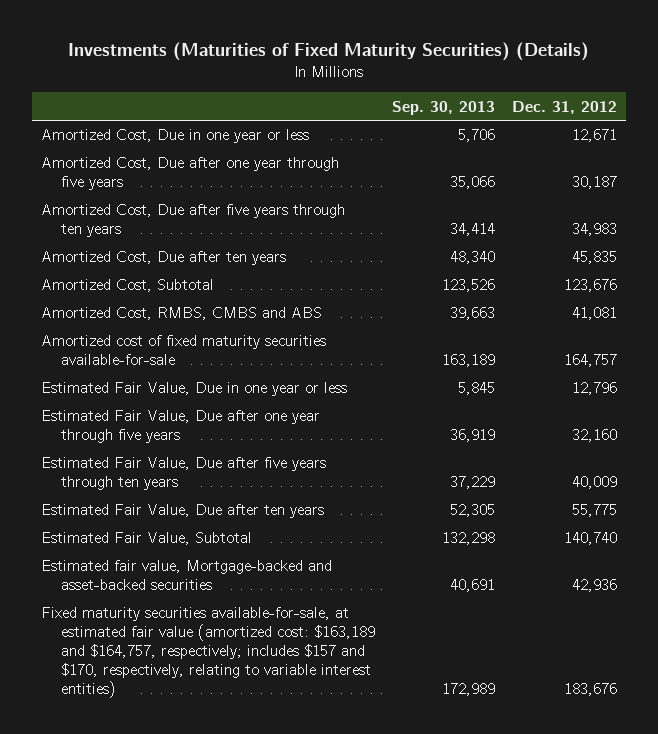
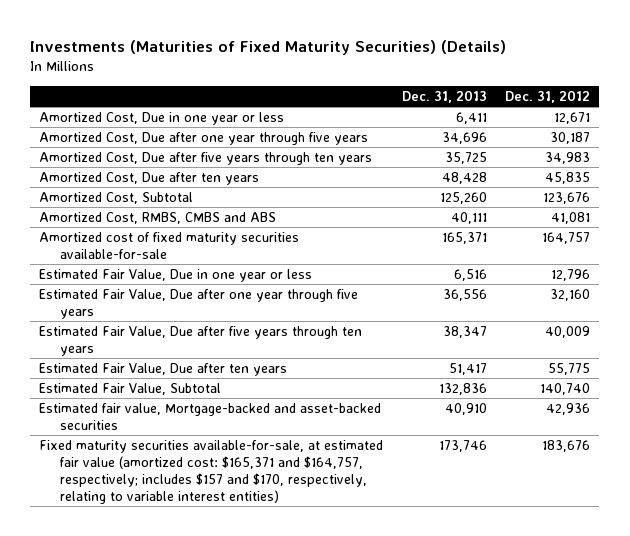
- | Sep. 30, 2013 | Dec. 31, 2012
+ | Dec. 31, 2013 | Dec. 31, 2012
- Fixed maturity securities available-for-sale, at estimated fair value (amortized cost: $163,189 and $164,757, respectively; includes $157 and $170, respectively, relating to variable interest entities) | 172,989 | 183,676
+ Fixed maturity securities available-for-sale, at estimated fair value (amortized cost: $165,371 and $164,757, respectively; includes $157 and $170, respectively, relating to variable interest entities) | 173,746 | 183,676

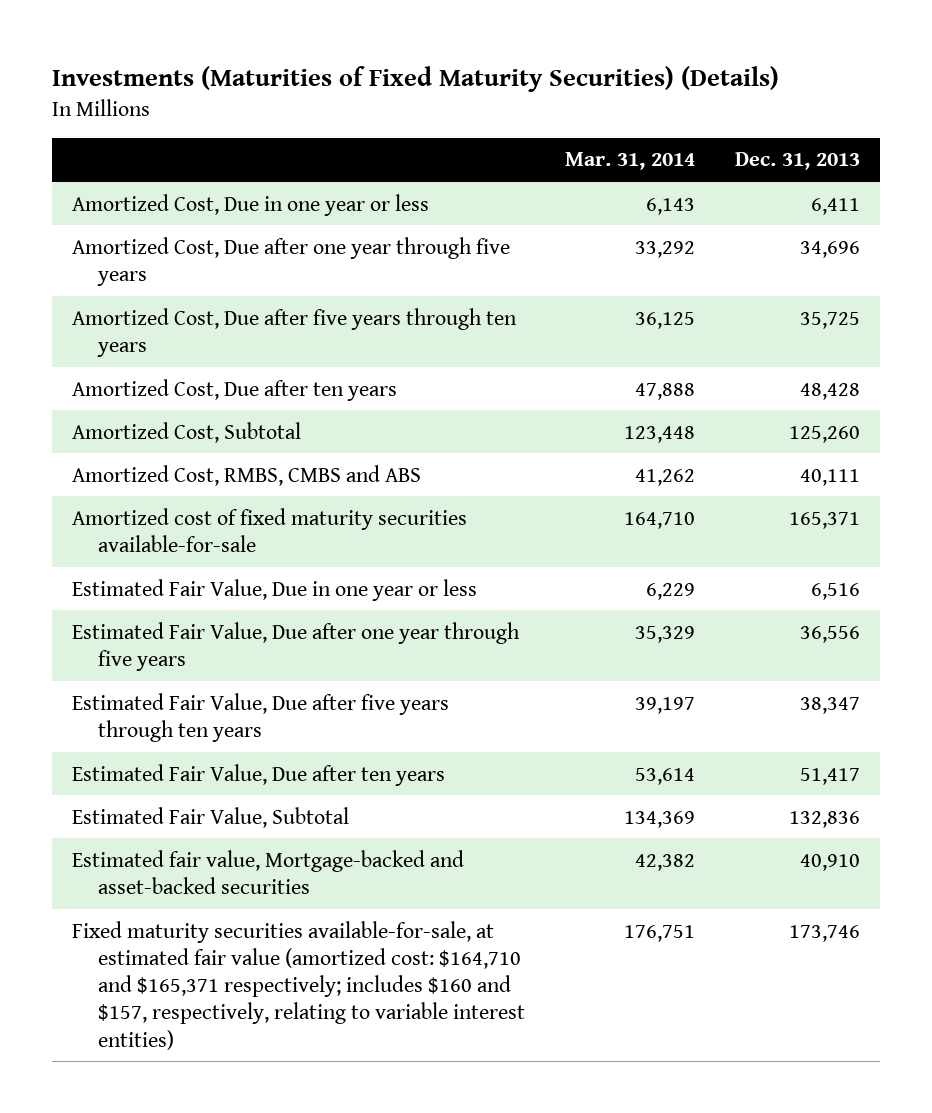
- | Dec. 31, 2013 | Dec. 31, 2012
+ | Mar. 31, 2014 | Dec. 31, 2013
- Fixed maturity securities available-for-sale, at estimated fair value (amortized cost: $165,371 and $164,757, respectively; includes $157 and $170, respectively, relating to variable interest entities) | 173,746 | 183,676
+ Fixed maturity securities available-for-sale, at estimated fair value (amortized cost: $164,710 and $165,371 respectively; includes $160 and $157, respectively, relating to variable interest entities) | 176,751 | 173,746

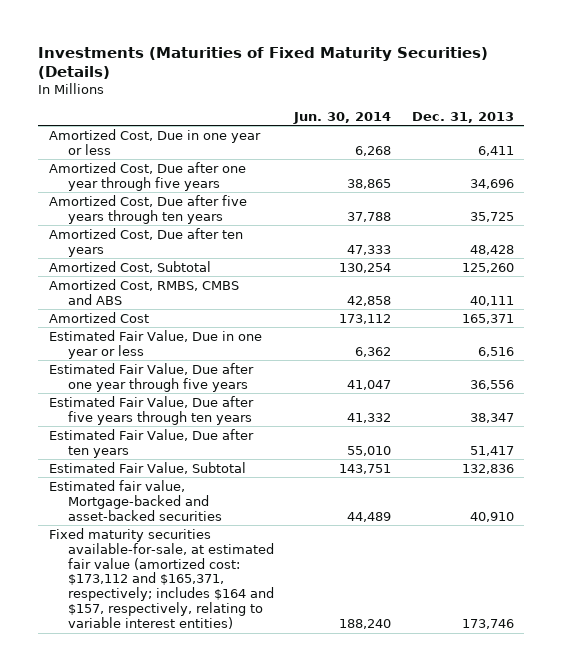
- | Mar. 31, 2014 | Dec. 31, 2013
+ | Jun. 30, 2014 | Dec. 31, 2013
- Amortized cost of fixed maturity securities available-for-sale | 164,710 | 165,371
+ Amortized Cost | 173,112 | 165,371
- Fixed maturity securities available-for-sale, at estimated fair value (amortized cost: $164,710 and $165,371 respectively; includes $160 and $157, respectively, relating to variable interest entities) | 176,751 | 173,746
+ Fixed maturity securities available-for-sale, at estimated fair value (amortized cost: $173,112 and $165,371, respectively; includes $164 and $157, respectively, relating to variable interest entities) | 188,240 | 173,746

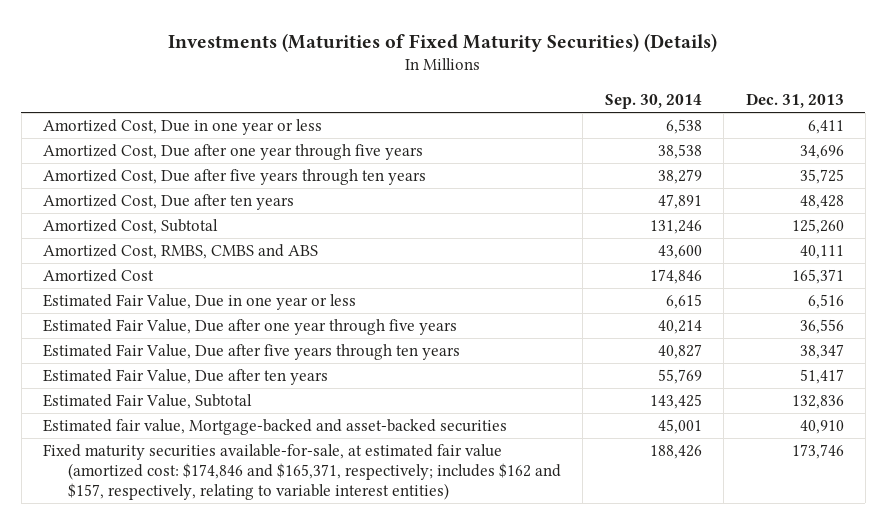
- | Jun. 30, 2014 | Dec. 31, 2013
+ | Sep. 30, 2014 | Dec. 31, 2013
- Fixed maturity securities available-for-sale, at estimated fair value (amortized cost: $173,112 and $165,371, respectively; includes $164 and $157, respectively, relating to variable interest entities) | 188,240 | 173,746
+ Fixed maturity securities available-for-sale, at estimated fair value (amortized cost: $174,846 and $165,371, respectively; includes $162 and $157, respectively, relating to variable interest entities) | 188,426 | 173,746

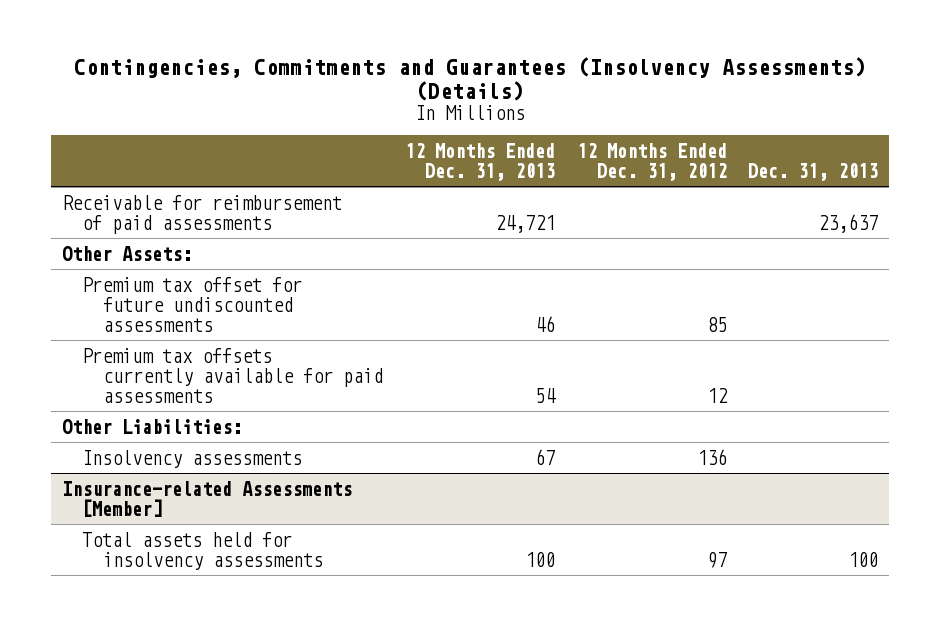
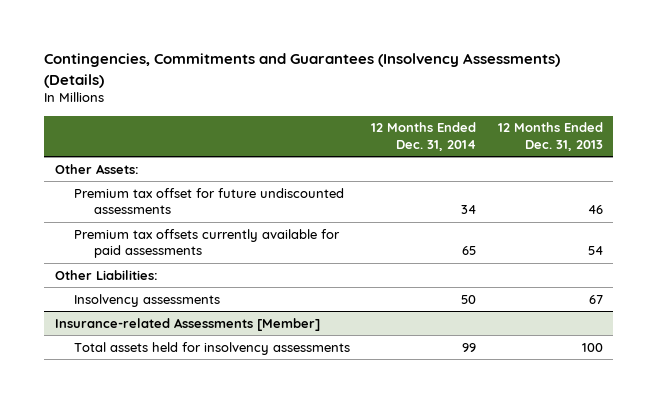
- | 12 Months Ended Dec. 31, 2013 | 12 Months Ended Dec. 31, 2012 | Dec. 31, 2013
+ | 12 Months Ended Dec. 31, 2014 | 12 Months Ended Dec. 31, 2013
- Receivable for reimbursement of paid assessments | 24,721 | | 23,637

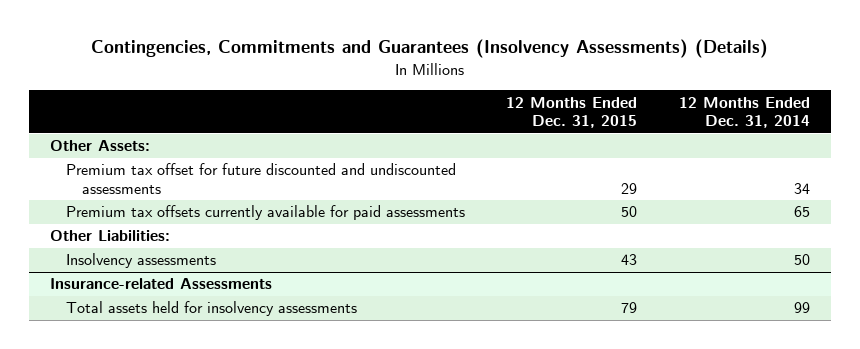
- | 12 Months Ended Dec. 31, 2014 | 12 Months Ended Dec. 31, 2013
+ | 12 Months Ended Dec. 31, 2015 | 12 Months Ended Dec. 31, 2014
- Premium tax offset for future undiscounted assessments | 34 | 46
+ Premium tax offset for future discounted and undiscounted assessments | 29 | 34
- Insurance-related Assessments [Member]
+ Insurance-related Assessments

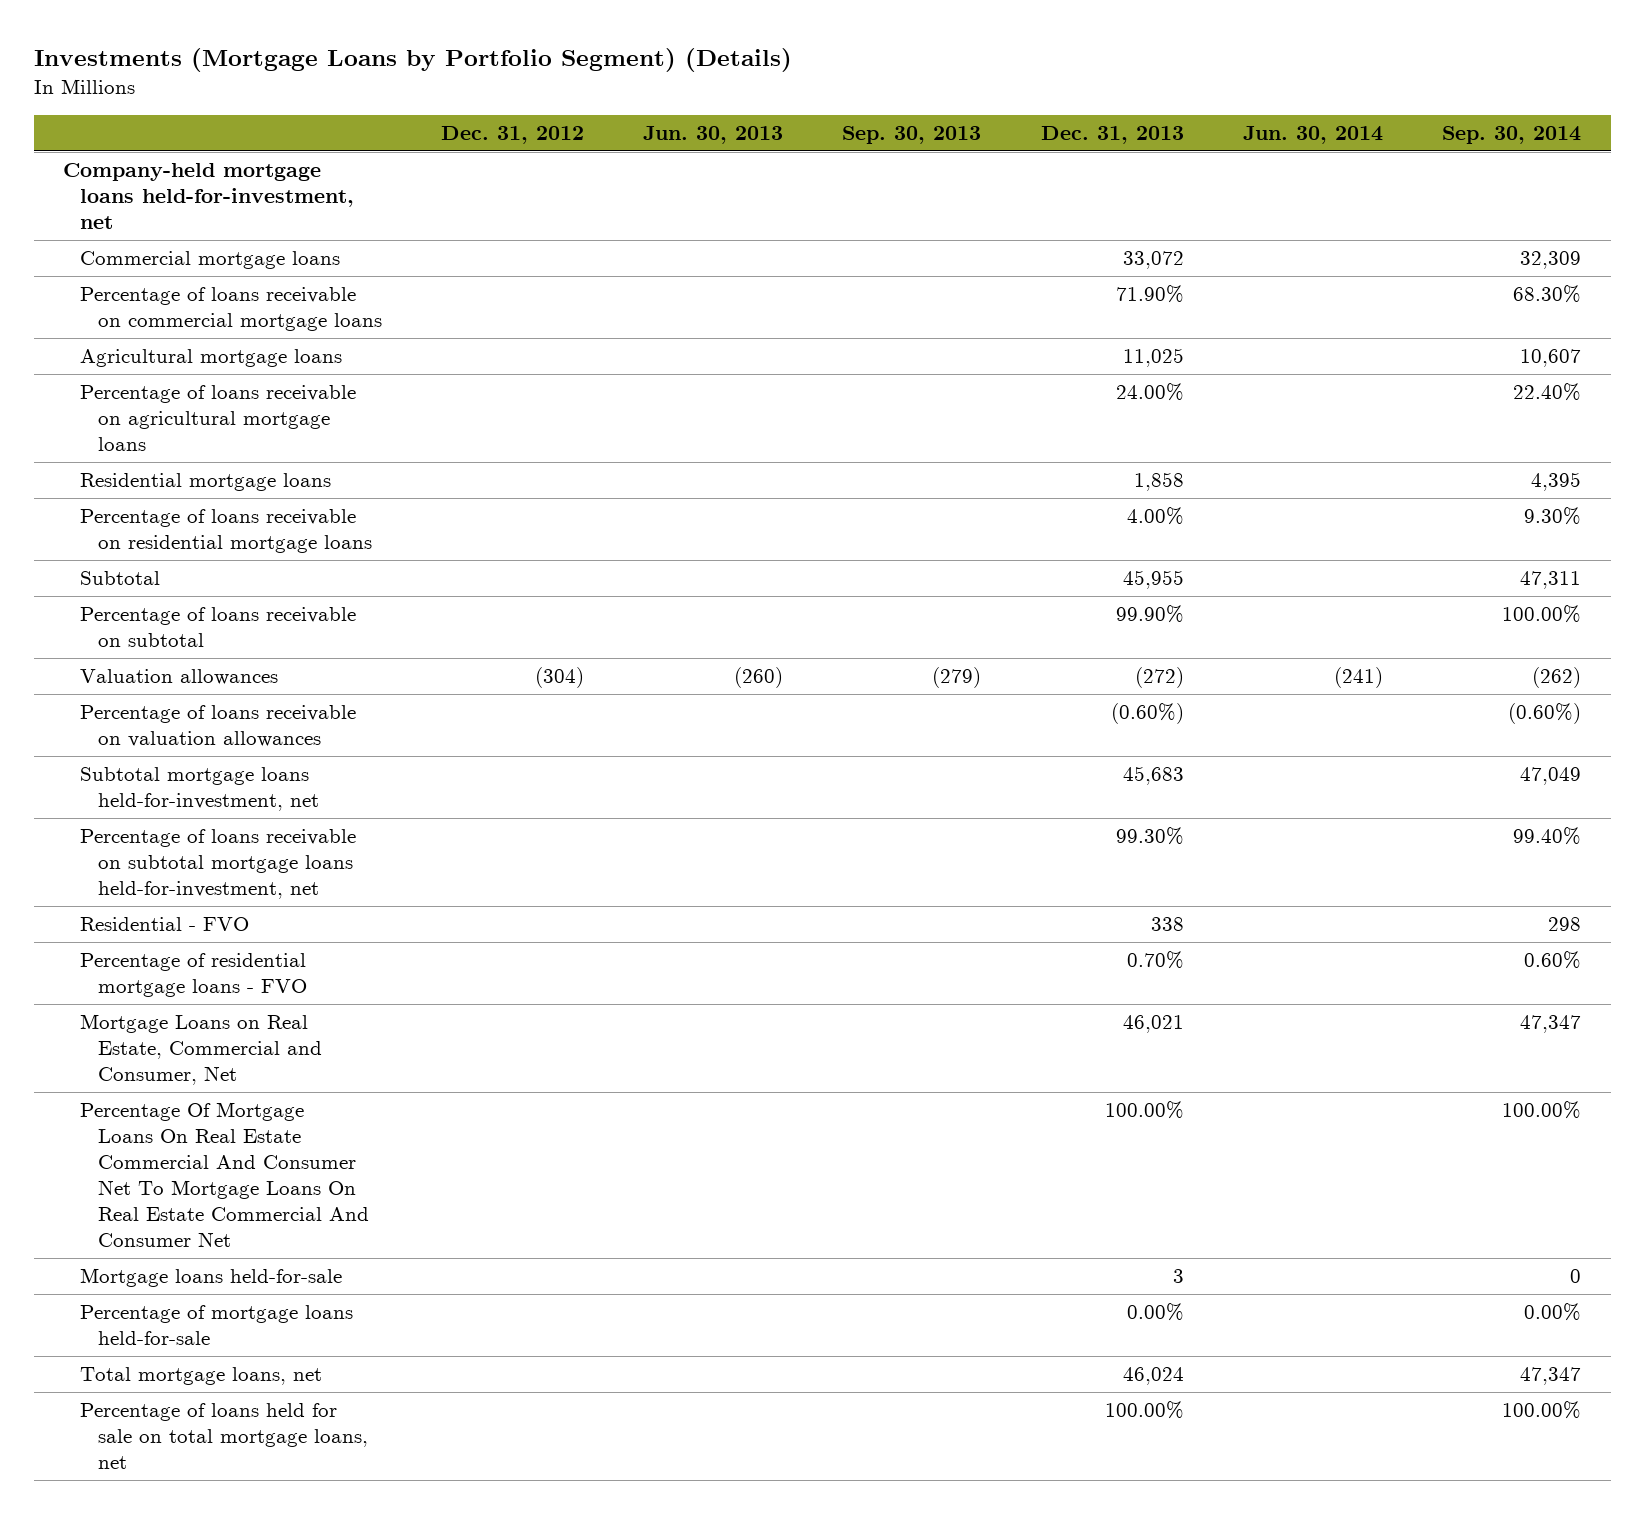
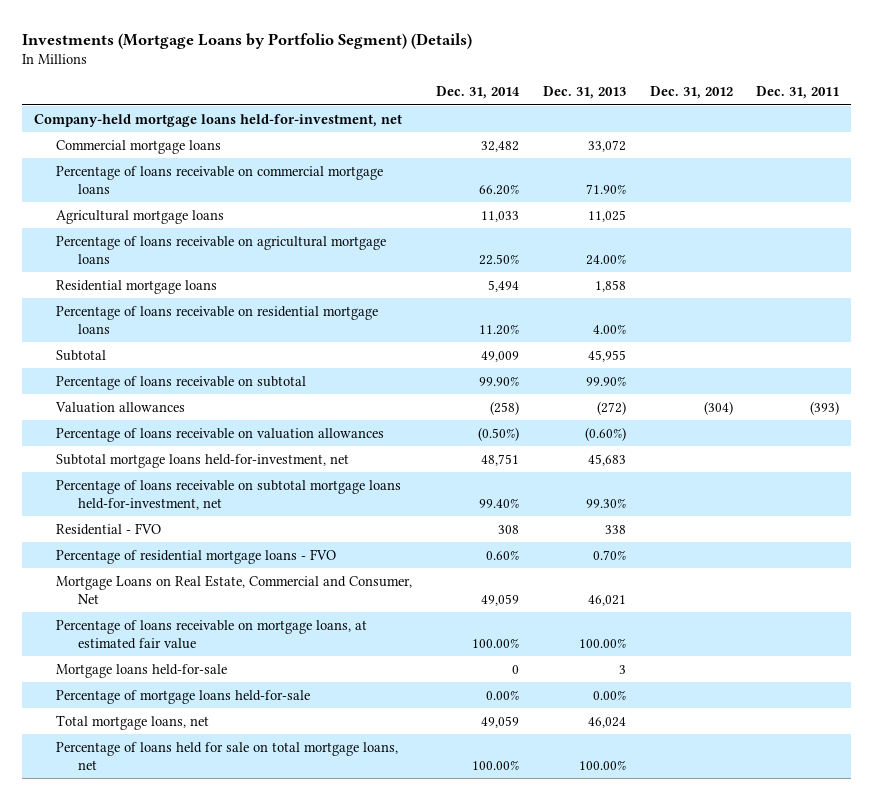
- | Dec. 31, 2012 | Jun. 30, 2013 | Sep. 30, 2013 | Dec. 31, 2013 | Jun. 30, 2014 | Sep. 30, 2014
+ | Dec. 31, 2014 | Dec. 31, 2013 | Dec. 31, 2012 | Dec. 31, 2011
- Percentage Of Mortgage Loans On Real Estate Commercial And Consumer Net To Mortgage Loans On Real Estate Commercial And Consumer Net | | | | 100.00% | | 100.00%
+ Percentage of loans receivable on mortgage loans, at estimated fair value | 100.00% | 100.00% | |

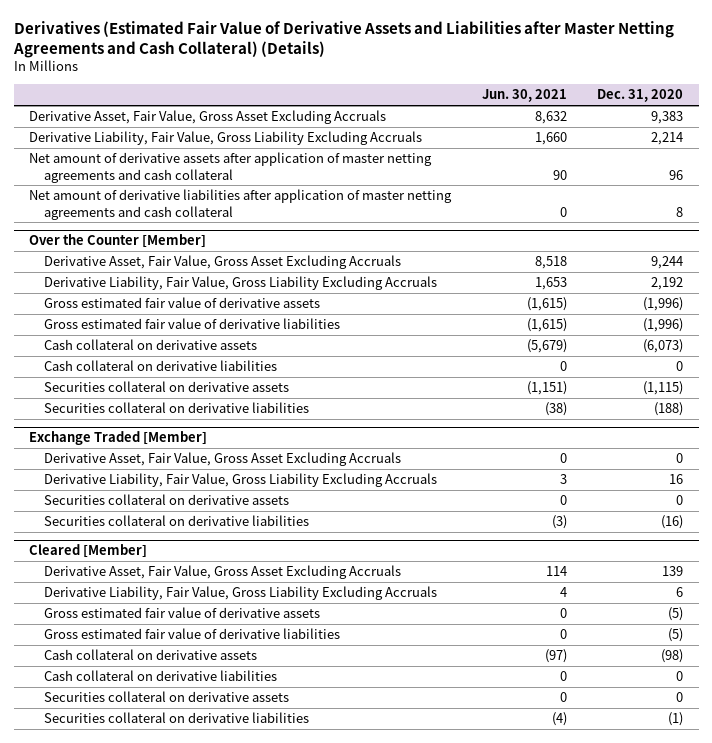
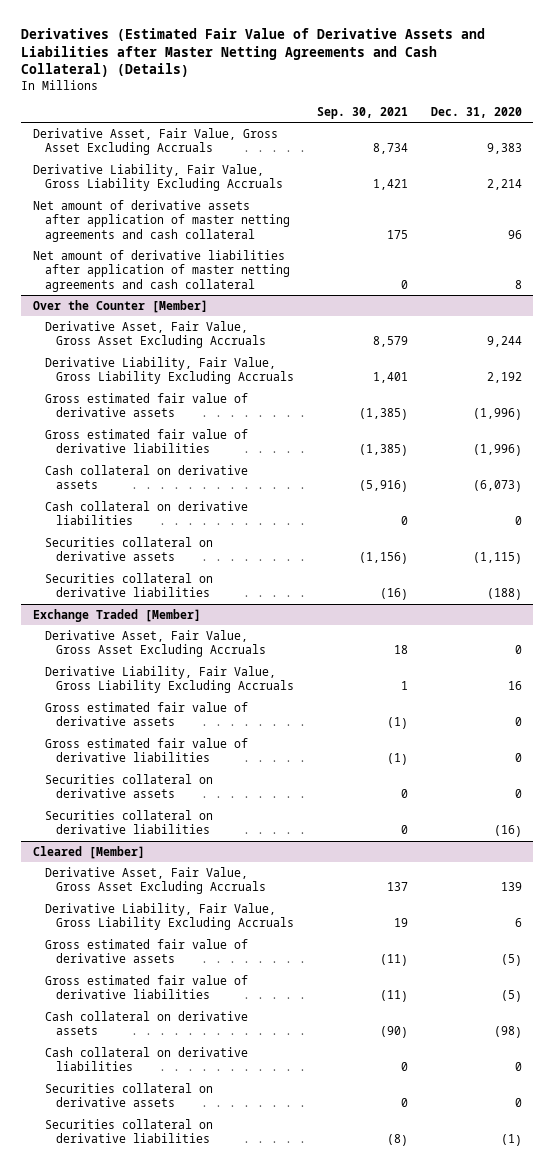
- | Jun. 30, 2021 | Dec. 31, 2020
+ | Sep. 30, 2021 | Dec. 31, 2020
@ Exchange Traded [Member]
+ Gross estimated fair value of derivative assets | (1) | 0
+ Gross estimated fair value of derivative liabilities | (1) | 0

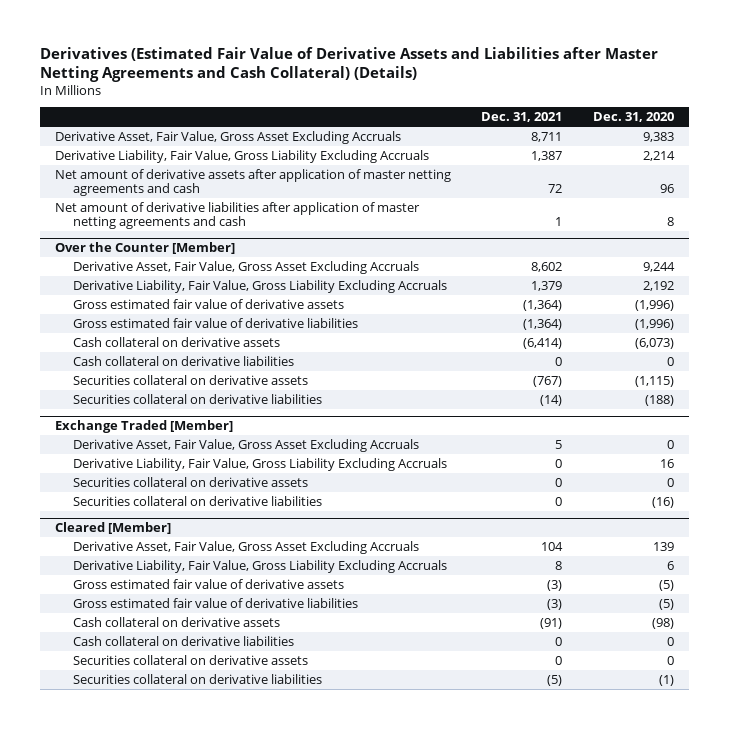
- | Sep. 30, 2021 | Dec. 31, 2020
+ | Dec. 31, 2021 | Dec. 31, 2020
- Net amount of derivative assets after application of master netting agreements and cash collateral | 175 | 96
- Net amount of derivative liabilities after application of master netting agreements and cash collateral | 0 | 8
+ Net amount of derivative assets after application of master netting agreements and cash | 72 | 96
+ Net amount of derivative liabilities after application of master netting agreements and cash | 1 | 8
@ Exchange Traded [Member]
- Gross estimated fair value of derivative assets | (1) | 0
- Gross estimated fair value of derivative liabilities | (1) | 0

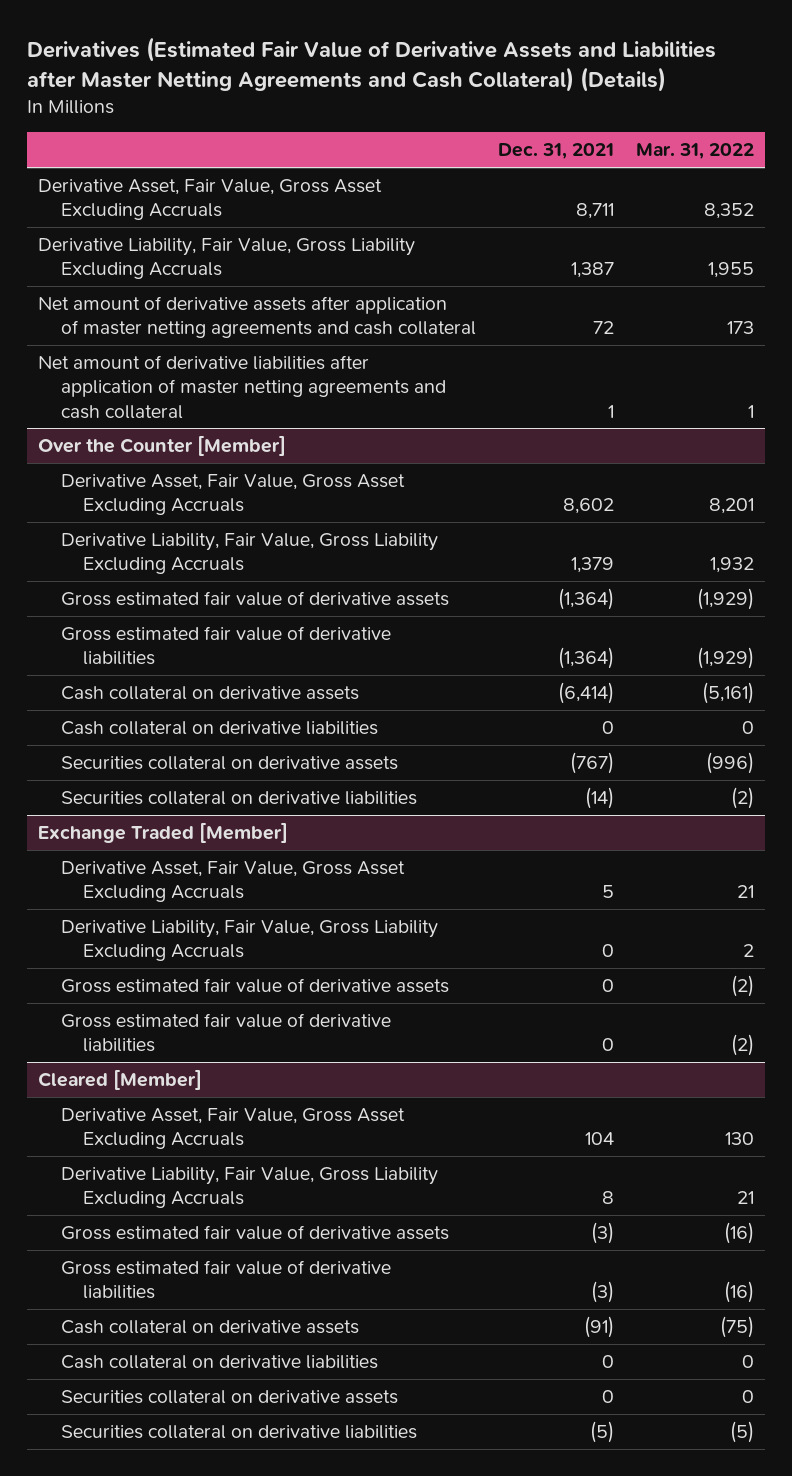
- | Dec. 31, 2021 | Dec. 31, 2020
+ | Dec. 31, 2021 | Mar. 31, 2022
- Net amount of derivative assets after application of master netting agreements and cash | 72 | 96
- Net amount of derivative liabilities after application of master netting agreements and cash | 1 | 8
+ Net amount of derivative assets after application of master netting agreements and cash collateral | 72 | 173
+ Net amount of derivative liabilities after application of master netting agreements and cash collateral | 1 | 1
@ Exchange Traded [Member]
- Securities collateral on derivative assets | 0 | 0
- Securities collateral on derivative liabilities | 0 | (16)
+ Gross estimated fair value of derivative assets | 0 | (2)
+ Gross estimated fair value of derivative liabilities | 0 | (2)

